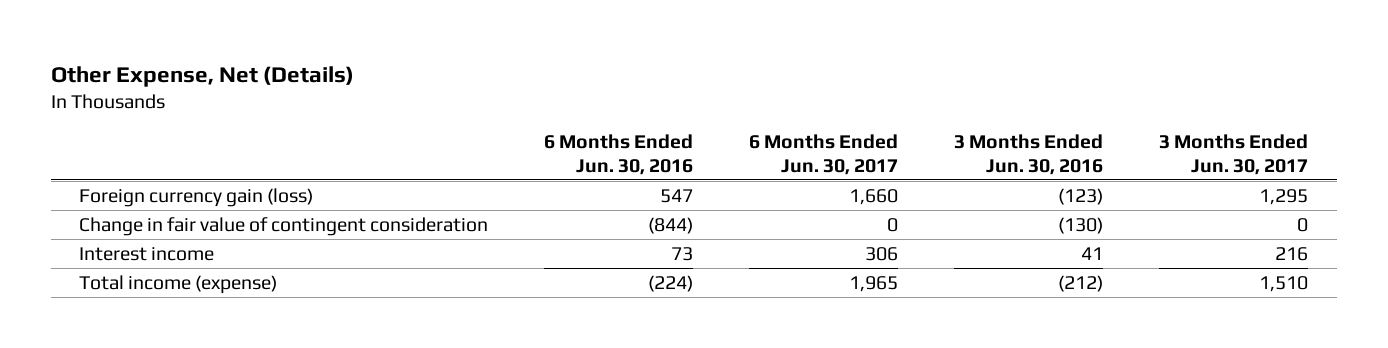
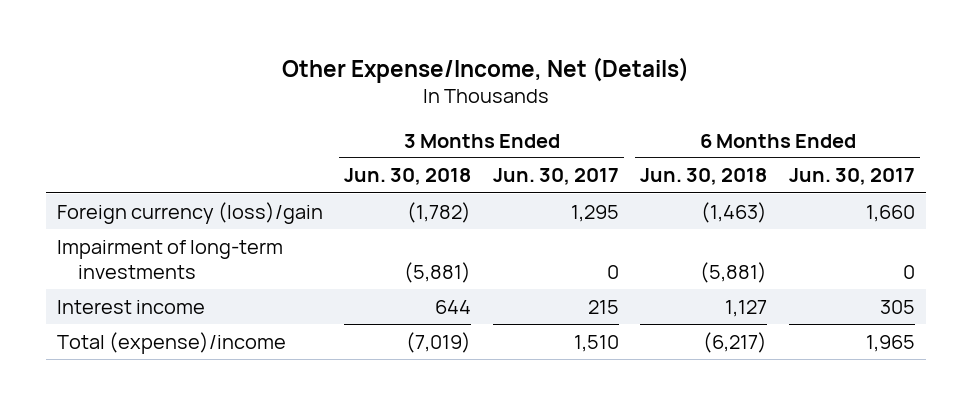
- Other Expense, Net (Details)
+ Other Expense/Income, Net (Details)
- | 6 Months Ended Jun. 30, 2016 | 6 Months Ended Jun. 30, 2017 | 3 Months Ended Jun. 30, 2016 | 3 Months Ended Jun. 30, 2017
+ | 3 Months Ended Jun. 30, 2018 | 3 Months Ended Jun. 30, 2017 | 6 Months Ended Jun. 30, 2018 | 6 Months Ended Jun. 30, 2017
- Foreign currency gain (loss) | 547 | 1,660 | (123) | 1,295
- Change in fair value of contingent consideration | (844) | 0 | (130) | 0
- Interest income | 73 | 306 | 41 | 216
- Total income (expense) | (224) | 1,965 | (212) | 1,510
+ Foreign currency (loss)/gain | (1,782) | 1,295 | (1,463) | 1,660
+ Impairment of long-term investments | (5,881) | 0 | (5,881) | 0
+ Interest income | 644 | 215 | 1,127 | 305
+ Total (expense)/income | (7,019) | 1,510 | (6,217) | 1,965

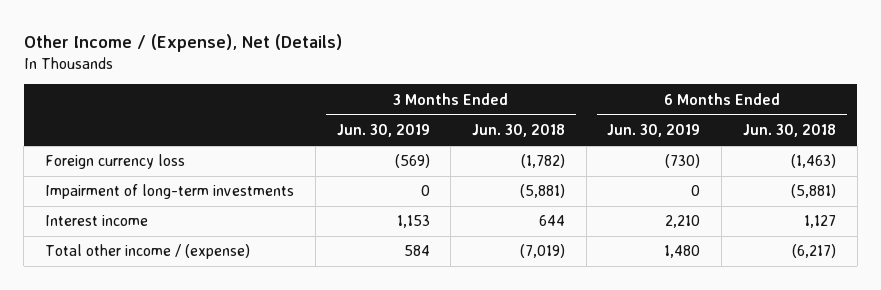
- Other Expense/Income, Net (Details)
+ Other Income / (Expense), Net (Details)
- | 3 Months Ended Jun. 30, 2018 | 3 Months Ended Jun. 30, 2017 | 6 Months Ended Jun. 30, 2018 | 6 Months Ended Jun. 30, 2017
+ | 3 Months Ended Jun. 30, 2019 | 3 Months Ended Jun. 30, 2018 | 6 Months Ended Jun. 30, 2019 | 6 Months Ended Jun. 30, 2018
- Foreign currency (loss)/gain | (1,782) | 1,295 | (1,463) | 1,660
+ Foreign currency loss | (569) | (1,782) | (730) | (1,463)
- Total (expense)/income | (7,019) | 1,510 | (6,217) | 1,965
+ Total other income / (expense) | 584 | (7,019) | 1,480 | (6,217)

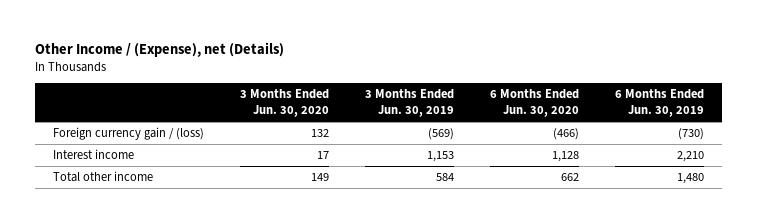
- Other Income / (Expense), Net (Details)
+ Other Income / (Expense), net (Details)
- | 3 Months Ended Jun. 30, 2019 | 3 Months Ended Jun. 30, 2018 | 6 Months Ended Jun. 30, 2019 | 6 Months Ended Jun. 30, 2018
+ | 3 Months Ended Jun. 30, 2020 | 3 Months Ended Jun. 30, 2019 | 6 Months Ended Jun. 30, 2020 | 6 Months Ended Jun. 30, 2019
- Foreign currency loss | (569) | (1,782) | (730) | (1,463)
- Impairment of long-term investments | 0 | (5,881) | 0 | (5,881)
+ Foreign currency gain / (loss) | 132 | (569) | (466) | (730)
- Total other income / (expense) | 584 | (7,019) | 1,480 | (6,217)
+ Total other income | 149 | 584 | 662 | 1,480

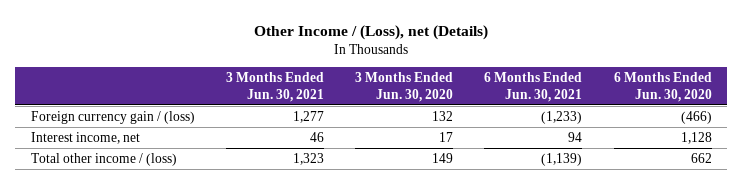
- Other Income / (Expense), net (Details)
+ Other Income / (Loss), net (Details)
- | 3 Months Ended Jun. 30, 2020 | 3 Months Ended Jun. 30, 2019 | 6 Months Ended Jun. 30, 2020 | 6 Months Ended Jun. 30, 2019
+ | 3 Months Ended Jun. 30, 2021 | 3 Months Ended Jun. 30, 2020 | 6 Months Ended Jun. 30, 2021 | 6 Months Ended Jun. 30, 2020
- Interest income | 17 | 1,153 | 1,128 | 2,210
- Total other income | 149 | 584 | 662 | 1,480
+ Interest income, net | 46 | 17 | 94 | 1,128
+ Total other income / (loss) | 1,323 | 149 | (1,139) | 662

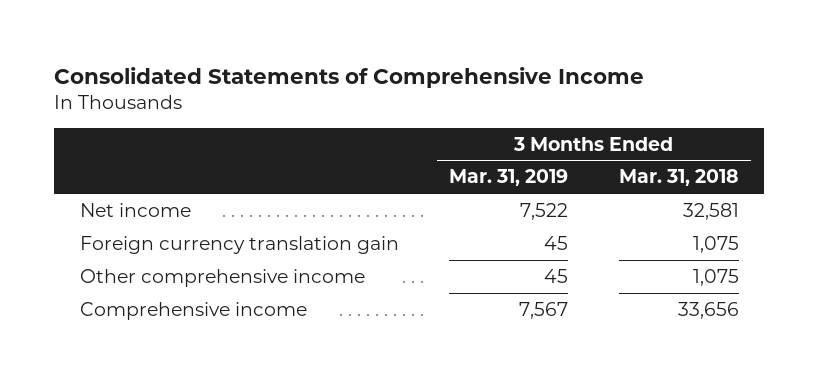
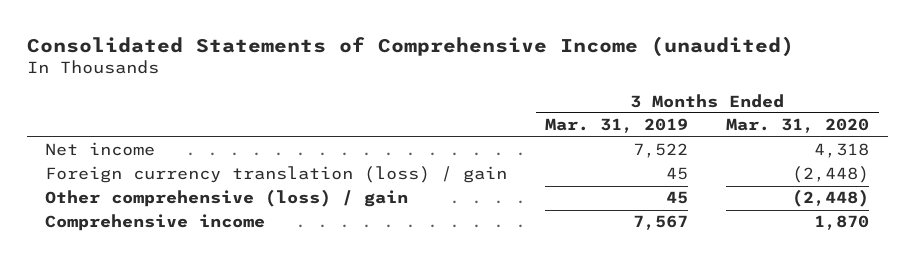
- Consolidated Statements of Comprehensive Income
+ Consolidated Statements of Comprehensive Income (unaudited)
- | 3 Months Ended Mar. 31, 2019 | 3 Months Ended Mar. 31, 2018
+ | 3 Months Ended Mar. 31, 2019 | 3 Months Ended Mar. 31, 2020
- Foreign currency translation gain | 45 | 1,075
- Other comprehensive income | 45 | 1,075
+ Foreign currency translation (loss) / gain | 45 | (2,448)
+ Other comprehensive (loss) / gain | 45 | (2,448)

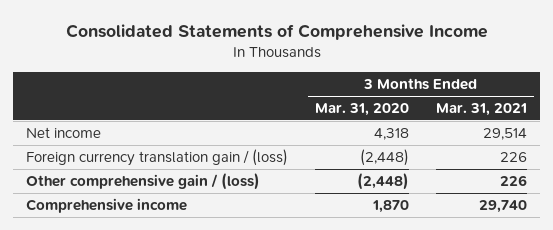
- Consolidated Statements of Comprehensive Income (unaudited)
+ Consolidated Statements of Comprehensive Income
- | 3 Months Ended Mar. 31, 2019 | 3 Months Ended Mar. 31, 2020
+ | 3 Months Ended Mar. 31, 2020 | 3 Months Ended Mar. 31, 2021
- Foreign currency translation (loss) / gain | 45 | (2,448)
- Other comprehensive (loss) / gain | 45 | (2,448)
+ Foreign currency translation gain / (loss) | (2,448) | 226
+ Other comprehensive gain / (loss) | (2,448) | 226

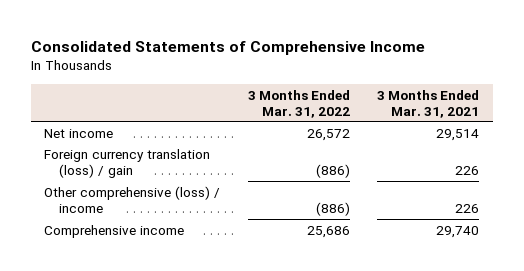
- | 3 Months Ended Mar. 31, 2020 | 3 Months Ended Mar. 31, 2021
+ | 3 Months Ended Mar. 31, 2022 | 3 Months Ended Mar. 31, 2021
- Foreign currency translation gain / (loss) | (2,448) | 226
- Other comprehensive gain / (loss) | (2,448) | 226
+ Foreign currency translation (loss) / gain | (886) | 226
+ Other comprehensive (loss) / income | (886) | 226

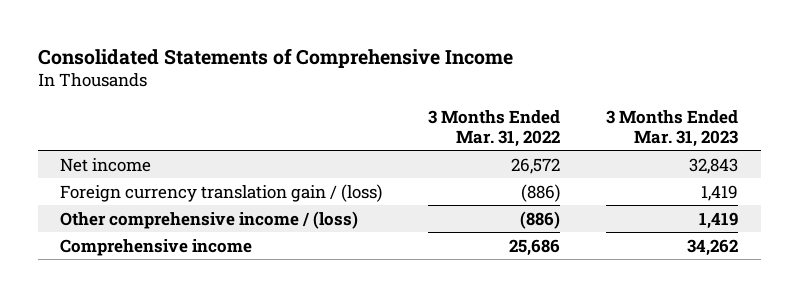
- | 3 Months Ended Mar. 31, 2022 | 3 Months Ended Mar. 31, 2021
+ | 3 Months Ended Mar. 31, 2022 | 3 Months Ended Mar. 31, 2023
- Foreign currency translation (loss) / gain | (886) | 226
- Other comprehensive (loss) / income | (886) | 226
+ Foreign currency translation gain / (loss) | (886) | 1,419
+ Other comprehensive income / (loss) | (886) | 1,419

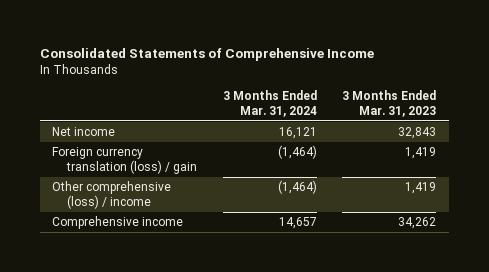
- | 3 Months Ended Mar. 31, 2022 | 3 Months Ended Mar. 31, 2023
+ | 3 Months Ended Mar. 31, 2024 | 3 Months Ended Mar. 31, 2023
- Foreign currency translation gain / (loss) | (886) | 1,419
- Other comprehensive income / (loss) | (886) | 1,419
+ Foreign currency translation (loss) / gain | (1,464) | 1,419
+ Other comprehensive (loss) / income | (1,464) | 1,419

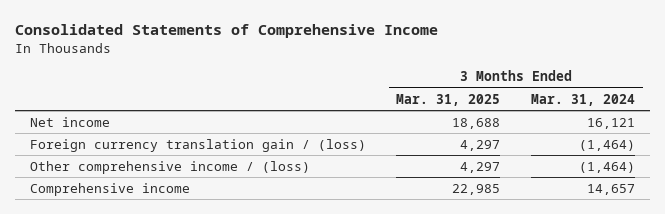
- | 3 Months Ended Mar. 31, 2024 | 3 Months Ended Mar. 31, 2023
+ | 3 Months Ended Mar. 31, 2025 | 3 Months Ended Mar. 31, 2024
- Foreign currency translation (loss) / gain | (1,464) | 1,419
- Other comprehensive (loss) / income | (1,464) | 1,419
+ Foreign currency translation gain / (loss) | 4,297 | (1,464)
+ Other comprehensive income / (loss) | 4,297 | (1,464)

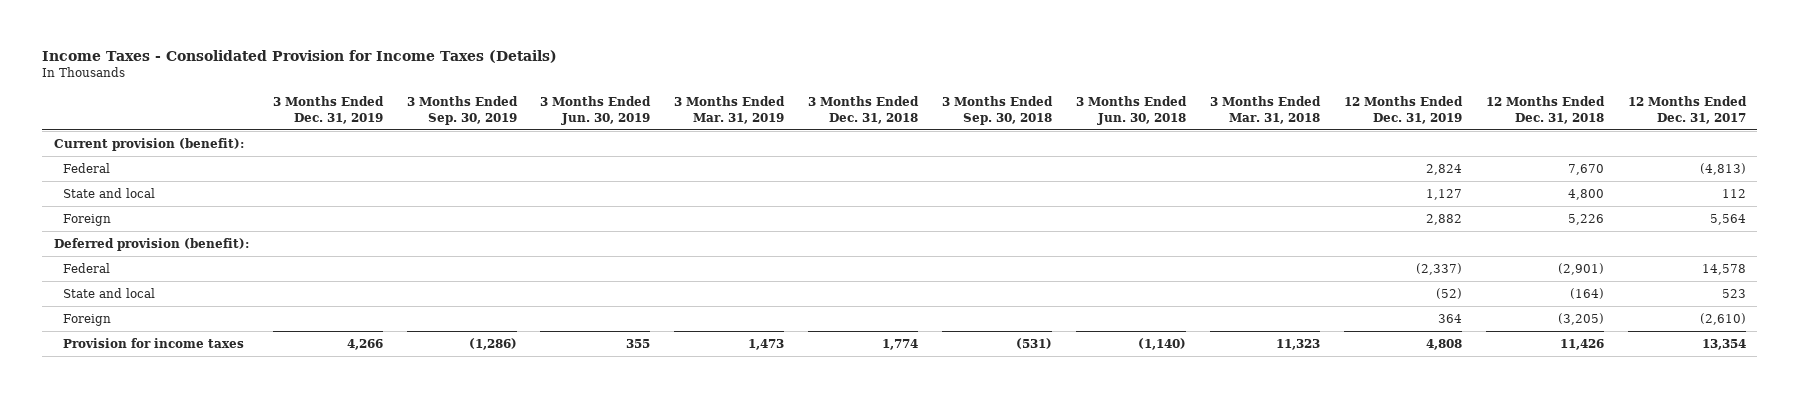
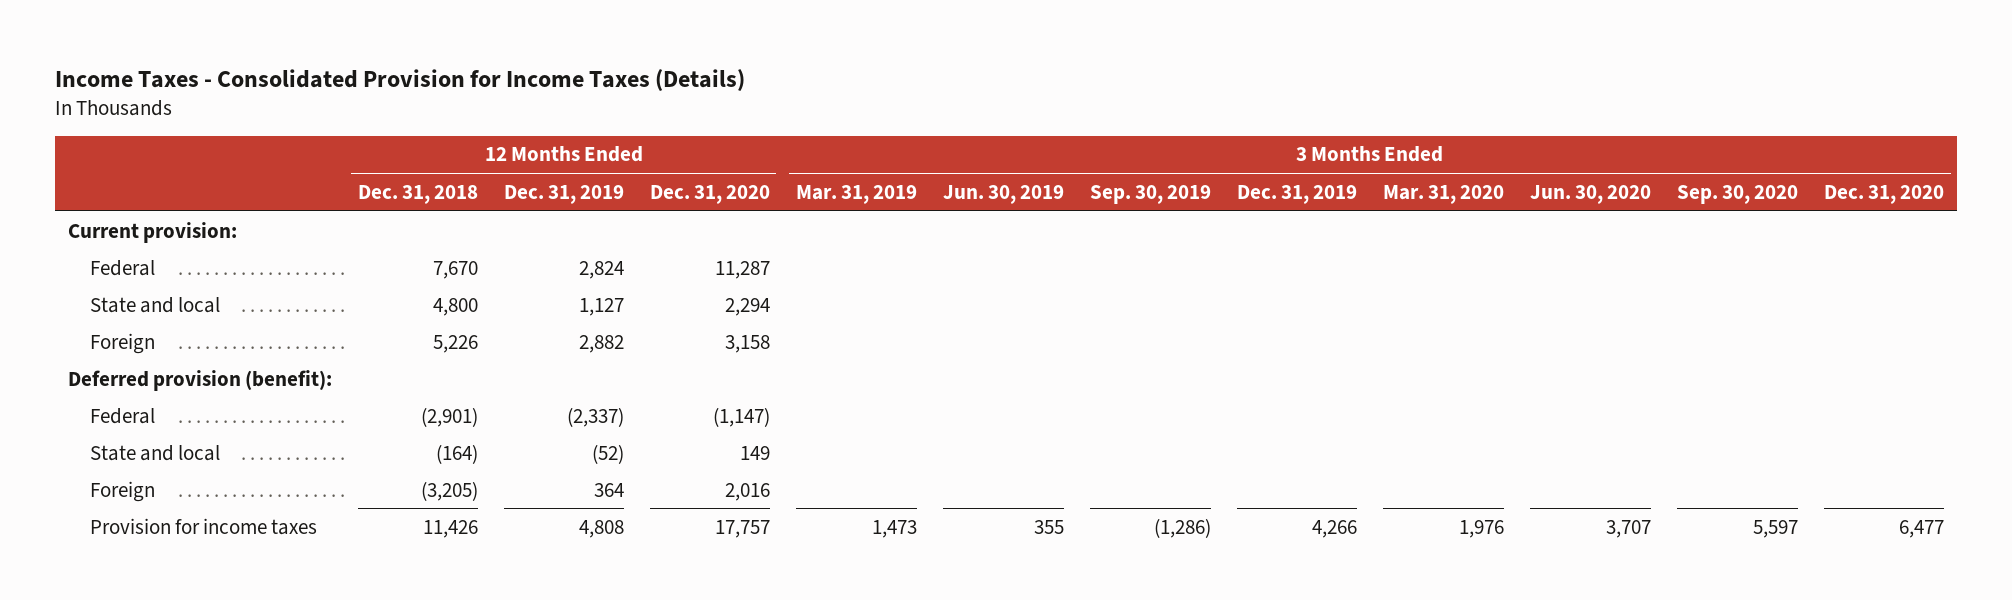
- | 3 Months Ended Dec. 31, 2019 | 3 Months Ended Sep. 30, 2019 | 3 Months Ended Jun. 30, 2019 | 3 Months Ended Mar. 31, 2019 | 3 Months Ended Dec. 31, 2018 | 3 Months Ended Sep. 30, 2018 | 3 Months Ended Jun. 30, 2018 | 3 Months Ended Mar. 31, 2018 | 12 Months Ended Dec. 31, 2019 | 12 Months Ended Dec. 31, 2018 | 12 Months Ended Dec. 31, 2017
+ | 12 Months Ended Dec. 31, 2018 | 12 Months Ended Dec. 31, 2019 | 12 Months Ended Dec. 31, 2020 | 3 Months Ended Mar. 31, 2019 | 3 Months Ended Jun. 30, 2019 | 3 Months Ended Sep. 30, 2019 | 3 Months Ended Dec. 31, 2019 | 3 Months Ended Mar. 31, 2020 | 3 Months Ended Jun. 30, 2020 | 3 Months Ended Sep. 30, 2020 | 3 Months Ended Dec. 31, 2020
- Current provision (benefit):
+ Current provision:

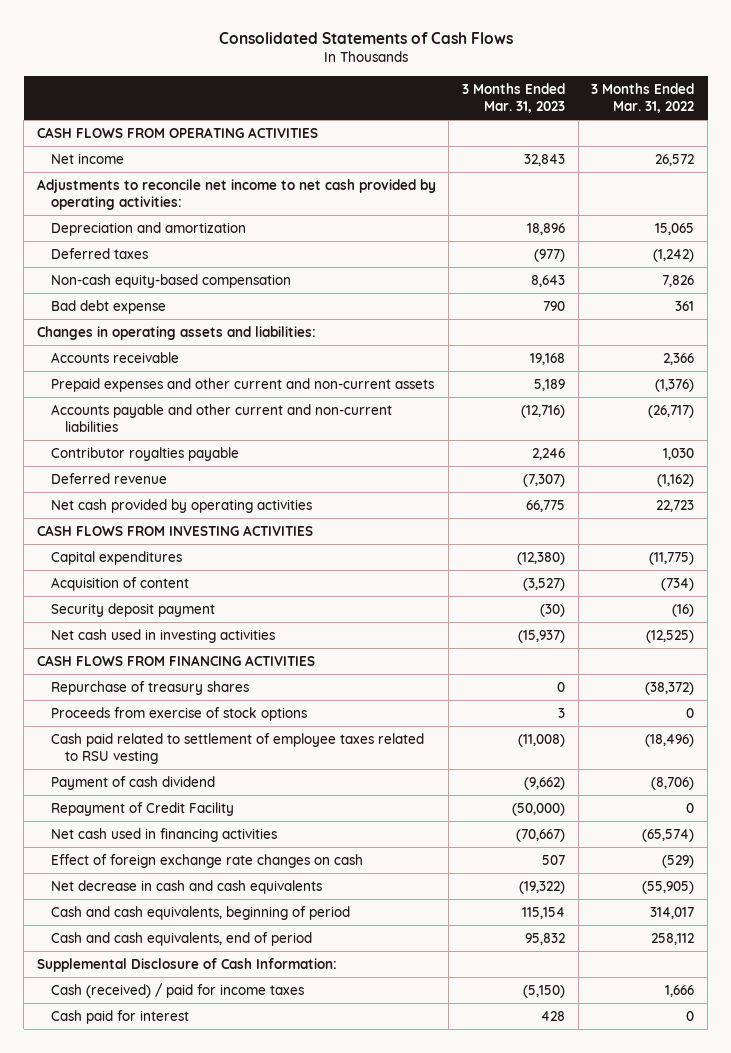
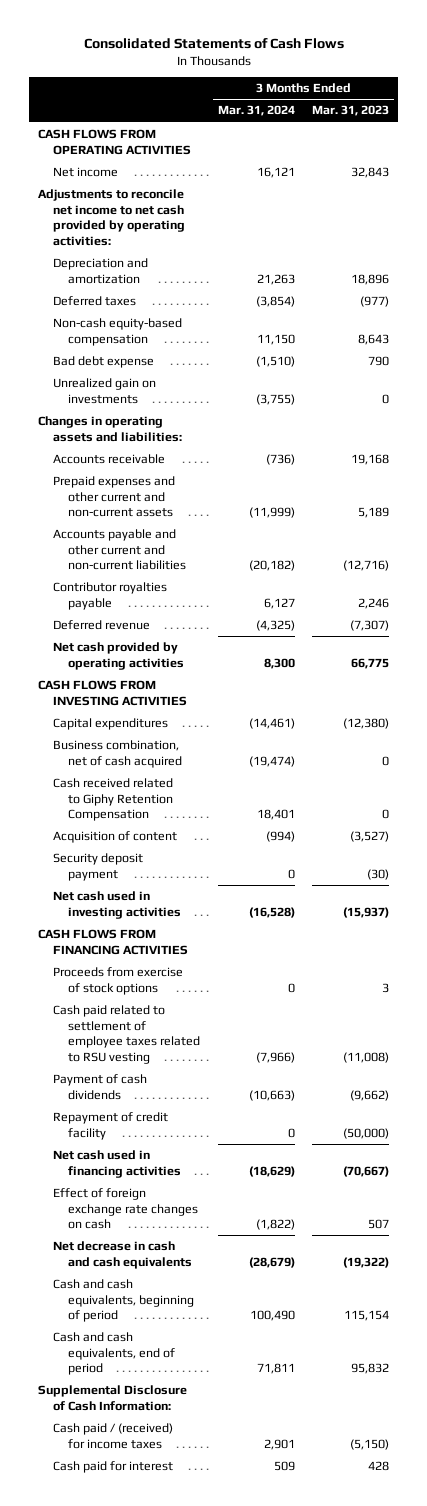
- | 3 Months Ended Mar. 31, 2023 | 3 Months Ended Mar. 31, 2022
+ | 3 Months Ended Mar. 31, 2024 | 3 Months Ended Mar. 31, 2023
+ Unrealized gain on investments | (3,755) | 0
+ Business combination, net of cash acquired | (19,474) | 0
+ Cash received related to Giphy Retention Compensation | 18,401 | 0
- Repurchase of treasury shares | 0 | (38,372)
- Payment of cash dividend | (9,662) | (8,706)
- Repayment of Credit Facility | (50,000) | 0
+ Payment of cash dividends | (10,663) | (9,662)
+ Repayment of credit facility | 0 | (50,000)
- Cash (received) / paid for income taxes | (5,150) | 1,666
+ Cash paid / (received) for income taxes | 2,901 | (5,150)

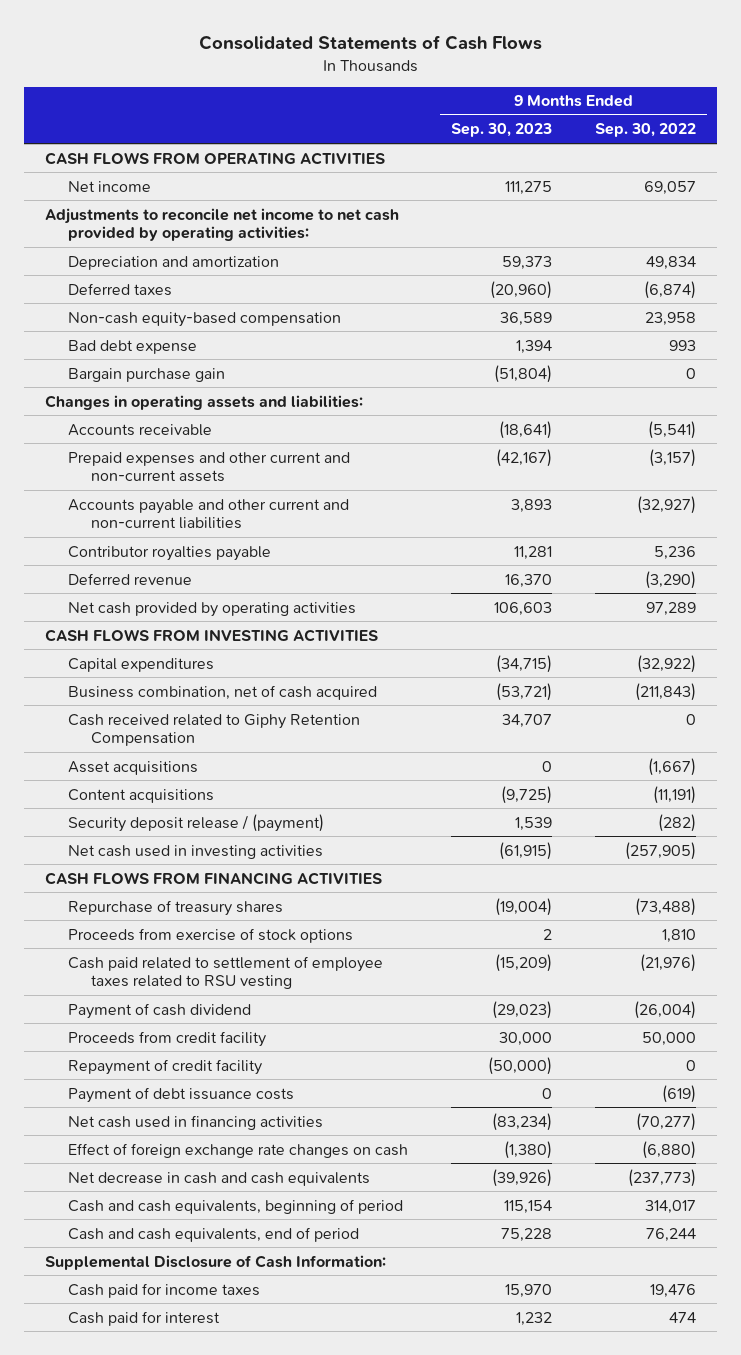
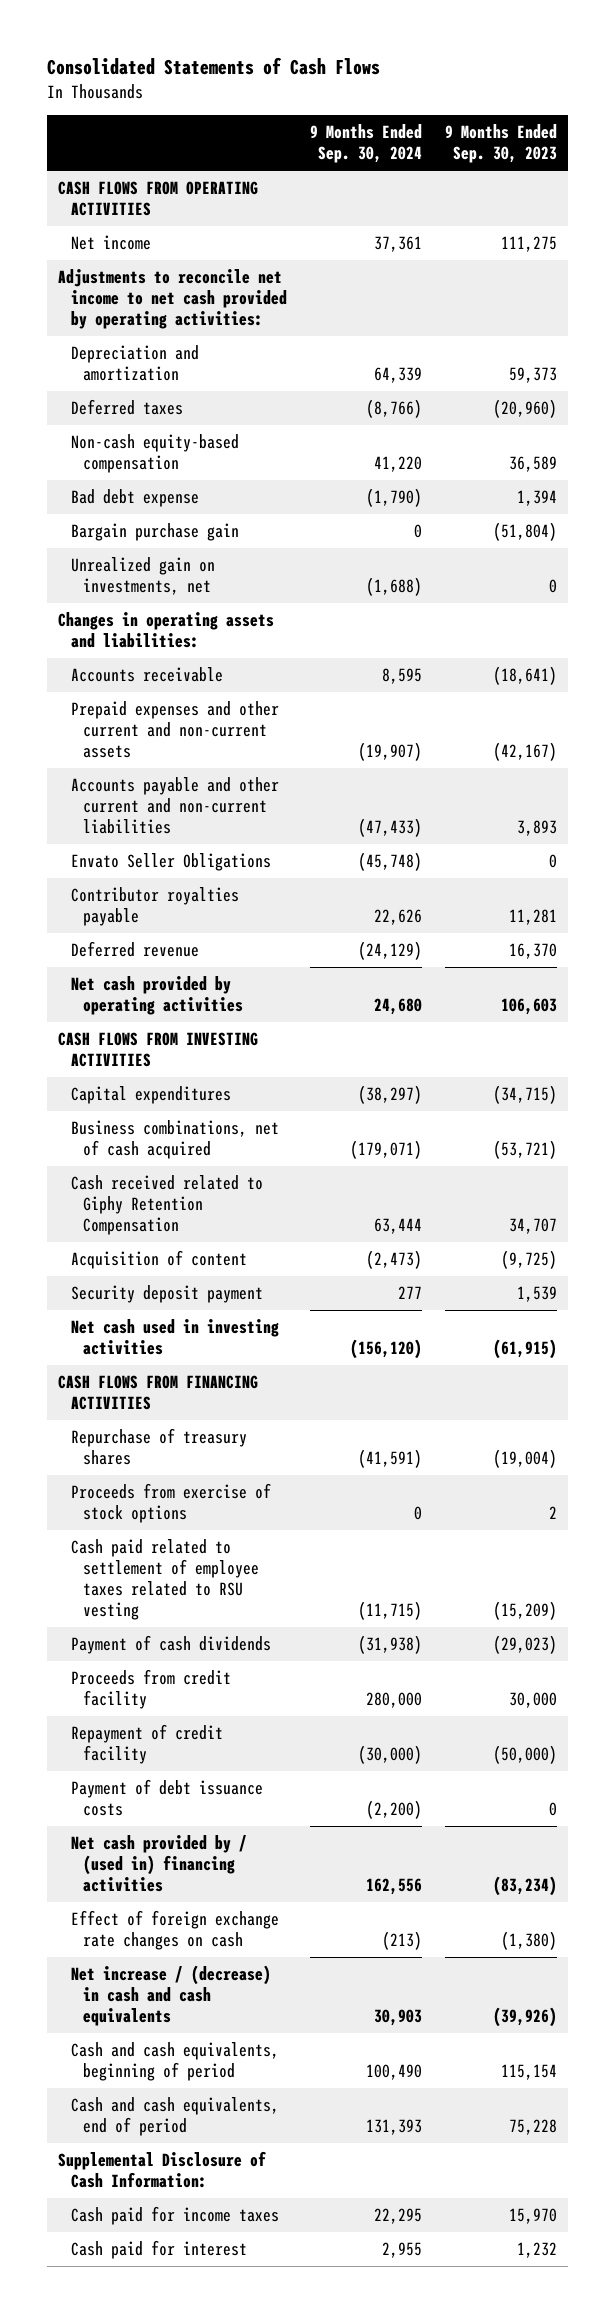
- | 9 Months Ended Sep. 30, 2023 | 9 Months Ended Sep. 30, 2022
+ | 9 Months Ended Sep. 30, 2024 | 9 Months Ended Sep. 30, 2023
+ Unrealized gain on investments, net | (1,688) | 0
+ Envato Seller Obligations | (45,748) | 0
- Business combination, net of cash acquired | (53,721) | (211,843)
+ Business combinations, net of cash acquired | (179,071) | (53,721)
- Asset acquisitions | 0 | (1,667)
- Content acquisitions | (9,725) | (11,191)
- Security deposit release / (payment) | 1,539 | (282)
+ Acquisition of content | (2,473) | (9,725)
+ Security deposit payment | 277 | 1,539
- Payment of cash dividend | (29,023) | (26,004)
+ Payment of cash dividends | (31,938) | (29,023)
- Net cash used in financing activities | (83,234) | (70,277)
+ Net cash provided by / (used in) financing activities | 162,556 | (83,234)
- Net decrease in cash and cash equivalents | (39,926) | (237,773)
+ Net increase / (decrease) in cash and cash equivalents | 30,903 | (39,926)

